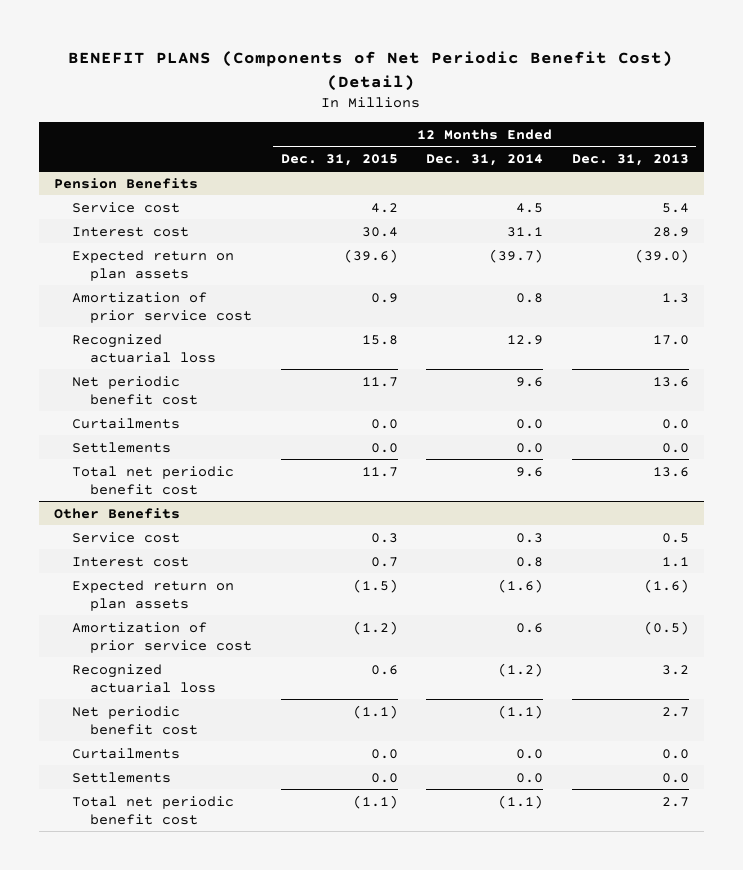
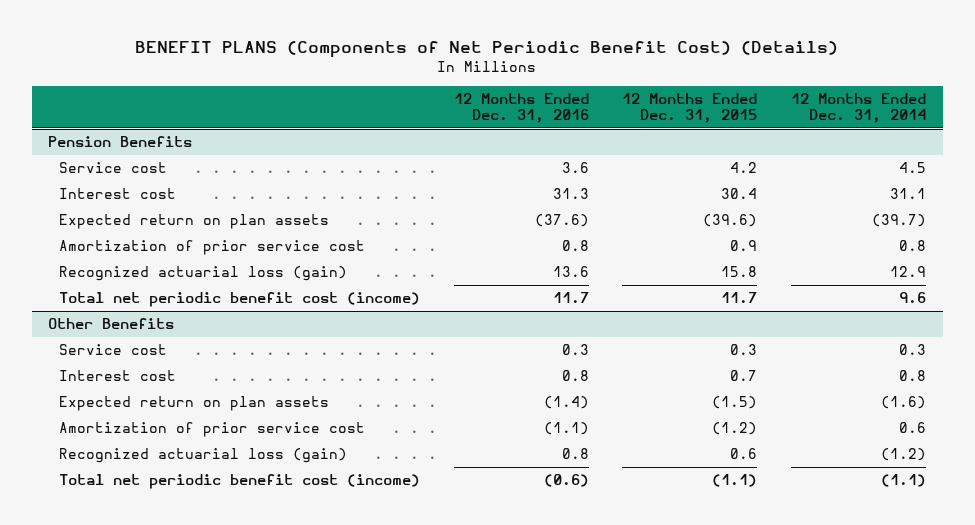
- BENEFIT PLANS (Components of Net Periodic Benefit Cost) (Detail)
+ BENEFIT PLANS (Components of Net Periodic Benefit Cost) (Details)
- | 12 Months Ended Dec. 31, 2015 | 12 Months Ended Dec. 31, 2014 | 12 Months Ended Dec. 31, 2013
+ | 12 Months Ended Dec. 31, 2016 | 12 Months Ended Dec. 31, 2015 | 12 Months Ended Dec. 31, 2014
@ Pension Benefits
- Recognized actuarial loss | 15.8 | 12.9 | 17.0
- Net periodic benefit cost | 11.7 | 9.6 | 13.6
- Curtailments | 0.0 | 0.0 | 0.0
- Settlements | 0.0 | 0.0 | 0.0
- Total net periodic benefit cost | 11.7 | 9.6 | 13.6
+ Recognized actuarial loss (gain) | 13.6 | 15.8 | 12.9
+ Total net periodic benefit cost (income) | 11.7 | 11.7 | 9.6
@ Other Benefits
- Recognized actuarial loss | 0.6 | (1.2) | 3.2
- Net periodic benefit cost | (1.1) | (1.1) | 2.7
- Curtailments | 0.0 | 0.0 | 0.0
- Settlements | 0.0 | 0.0 | 0.0
- Total net periodic benefit cost | (1.1) | (1.1) | 2.7
+ Recognized actuarial loss (gain) | 0.8 | 0.6 | (1.2)
+ Total net periodic benefit cost (income) | (0.6) | (1.1) | (1.1)

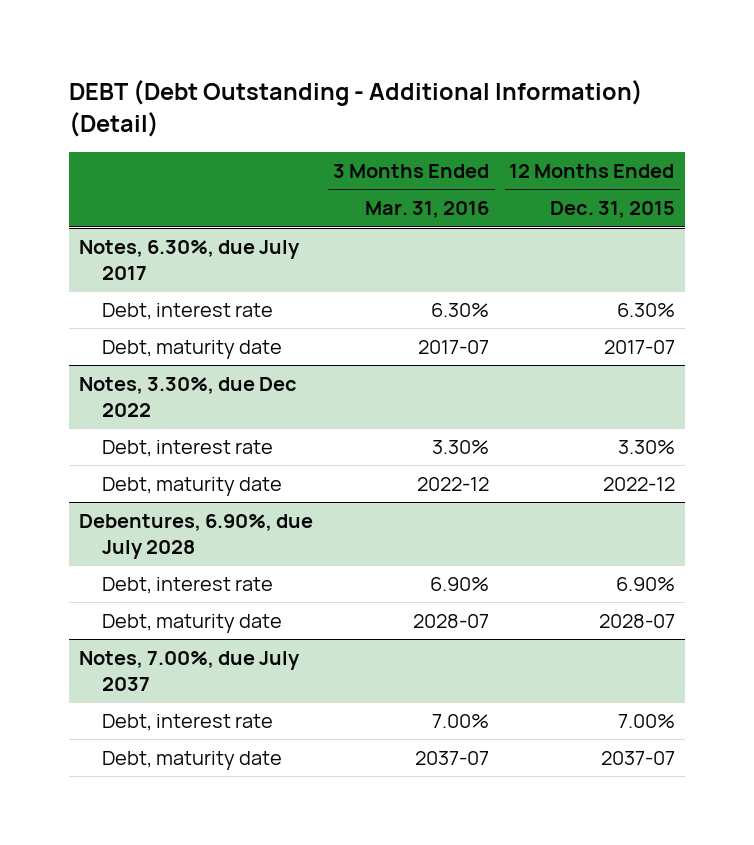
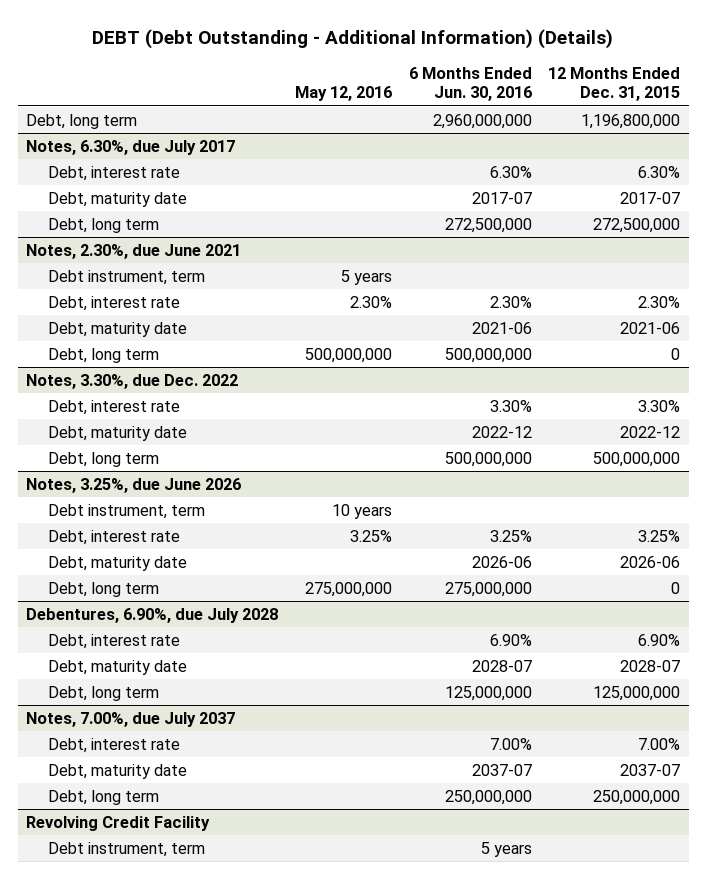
- DEBT (Debt Outstanding - Additional Information) (Detail)
+ DEBT (Debt Outstanding - Additional Information) (Details)
- | 3 Months Ended Mar. 31, 2016 | 12 Months Ended Dec. 31, 2015
+ | May 12, 2016 | 6 Months Ended Jun. 30, 2016 | 12 Months Ended Dec. 31, 2015
+ Debt, long term | | 2,960,000,000 | 1,196,800,000
- Notes, 3.30%, due Dec 2022
@ Notes, 6.30%, due July 2017
+ Debt, long term | | 272,500,000 | 272,500,000
+ Notes, 2.30%, due June 2021
+ Debt instrument, term | 5 years | |
+ Debt, interest rate | 2.30% | 2.30% | 2.30%
+ Debt, maturity date | | 2021-06 | 2021-06
+ Debt, long term | 500,000,000 | 500,000,000 | 0
+ Notes, 3.30%, due Dec. 2022
+ Debt, long term | | 500,000,000 | 500,000,000
+ Notes, 3.25%, due June 2026
+ Debt instrument, term | 10 years | |
+ Debt, interest rate | 3.25% | 3.25% | 3.25%
+ Debt, maturity date | | 2026-06 | 2026-06
+ Debt, long term | 275,000,000 | 275,000,000 | 0
@ Debentures, 6.90%, due July 2028
+ Debt, long term | | 125,000,000 | 125,000,000
@ Notes, 7.00%, due July 2037
+ Debt, long term | | 250,000,000 | 250,000,000
+ Revolving Credit Facility
+ Debt instrument, term | | 5 years |

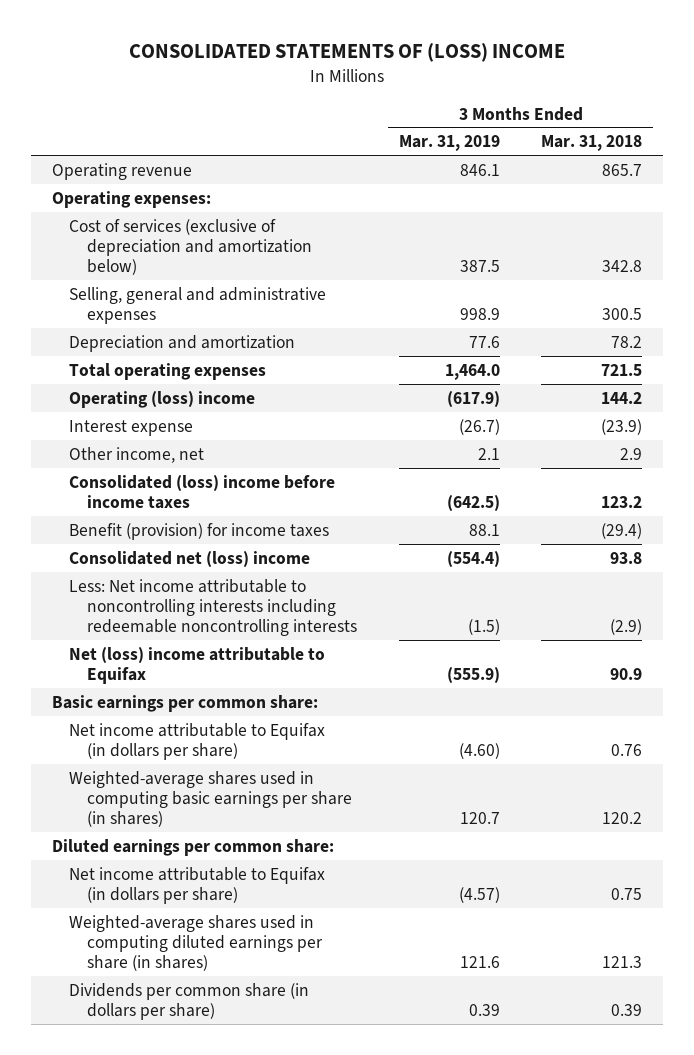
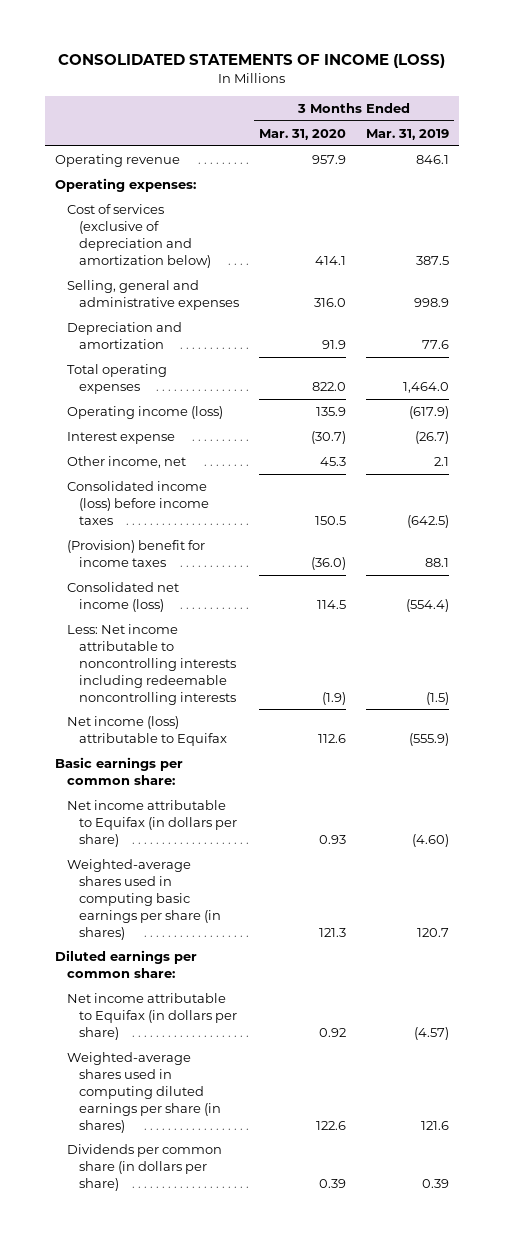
- CONSOLIDATED STATEMENTS OF (LOSS) INCOME
+ CONSOLIDATED STATEMENTS OF INCOME (LOSS)
- | 3 Months Ended Mar. 31, 2019 | 3 Months Ended Mar. 31, 2018
+ | 3 Months Ended Mar. 31, 2020 | 3 Months Ended Mar. 31, 2019
- Operating (loss) income | (617.9) | 144.2
+ Operating income (loss) | 135.9 | (617.9)
- Consolidated (loss) income before income taxes | (642.5) | 123.2
- Benefit (provision) for income taxes | 88.1 | (29.4)
- Consolidated net (loss) income | (554.4) | 93.8
+ Consolidated income (loss) before income taxes | 150.5 | (642.5)
+ (Provision) benefit for income taxes | (36.0) | 88.1
+ Consolidated net income (loss) | 114.5 | (554.4)
- Net (loss) income attributable to Equifax | (555.9) | 90.9
+ Net income (loss) attributable to Equifax | 112.6 | (555.9)

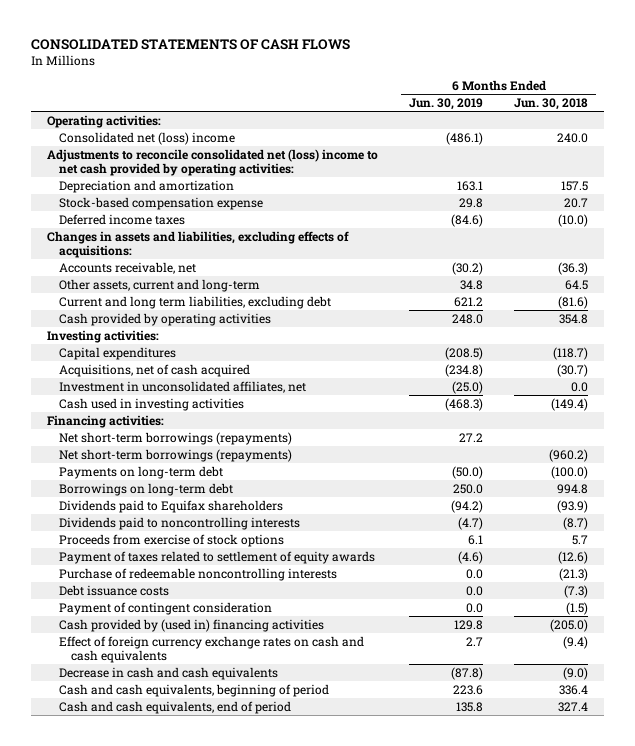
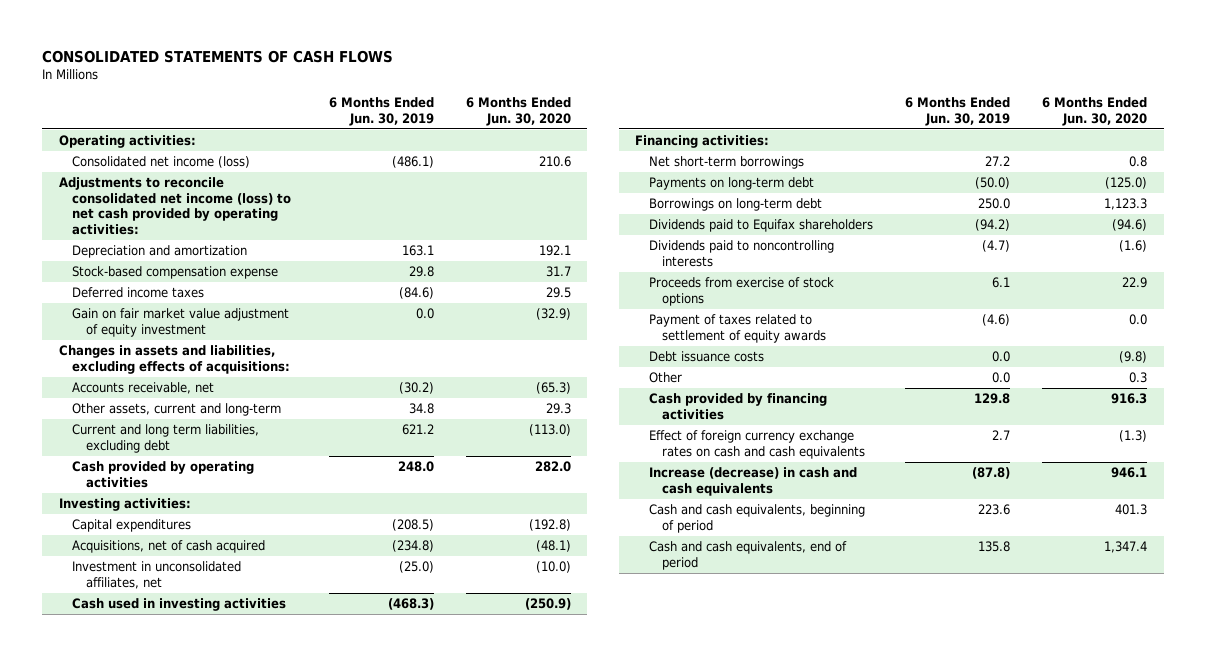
- | 6 Months Ended Jun. 30, 2019 | 6 Months Ended Jun. 30, 2018
+ | 6 Months Ended Jun. 30, 2019 | 6 Months Ended Jun. 30, 2020
- Consolidated net (loss) income | (486.1) | 240.0
- Adjustments to reconcile consolidated net (loss) income to net cash provided by operating activities:
+ Consolidated net income (loss) | (486.1) | 210.6
+ Adjustments to reconcile consolidated net income (loss) to net cash provided by operating activities:
+ Gain on fair market value adjustment of equity investment | 0.0 | (32.9)
- Net short-term borrowings (repayments) | 27.2 |
- Net short-term borrowings (repayments) | | (960.2)
+ Net short-term borrowings | 27.2 | 0.8
- Purchase of redeemable noncontrolling interests | 0.0 | (21.3)
- Payment of contingent consideration | 0.0 | (1.5)
- Cash provided by (used in) financing activities | 129.8 | (205.0)
+ Other | 0.0 | 0.3
+ Cash provided by financing activities | 129.8 | 916.3
- Decrease in cash and cash equivalents | (87.8) | (9.0)
+ Increase (decrease) in cash and cash equivalents | (87.8) | 946.1

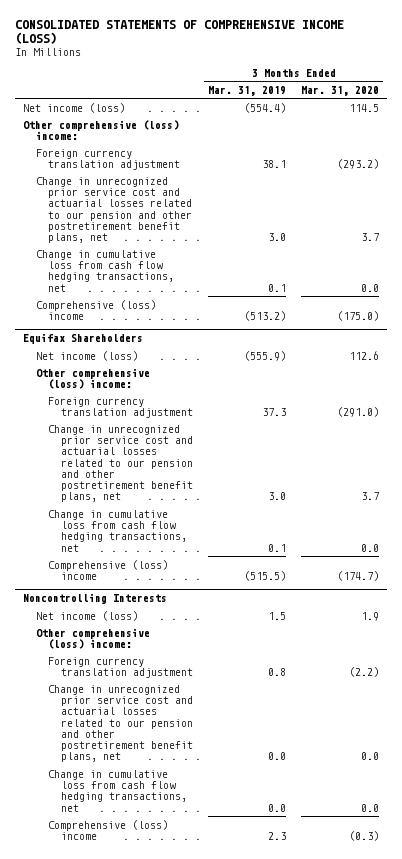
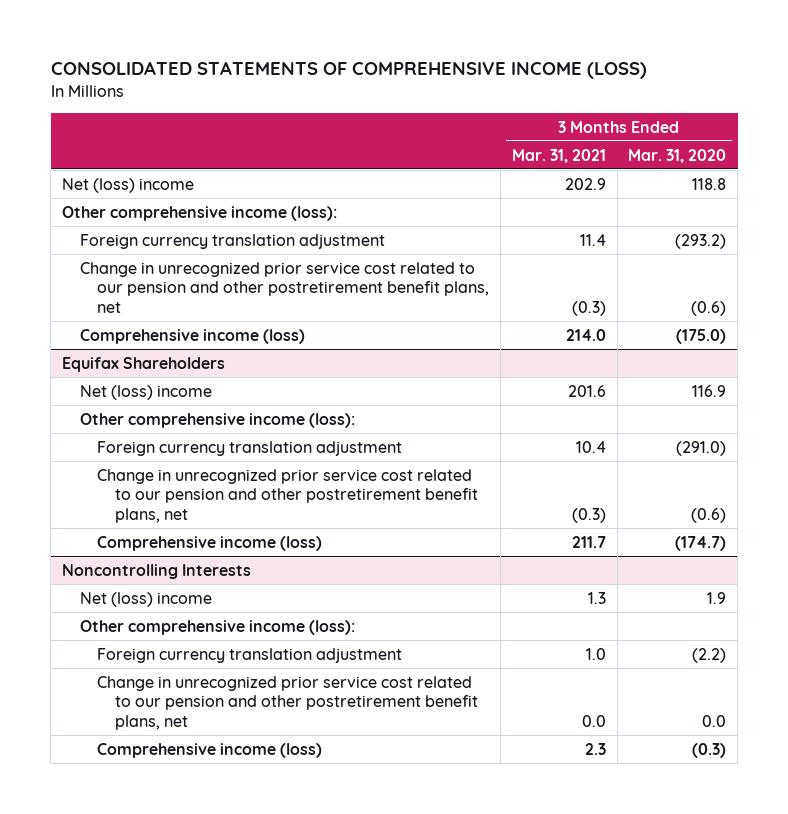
- | 3 Months Ended Mar. 31, 2019 | 3 Months Ended Mar. 31, 2020
+ | 3 Months Ended Mar. 31, 2021 | 3 Months Ended Mar. 31, 2020
- Net income (loss) | (554.4) | 114.5
- Other comprehensive (loss) income:
+ Net (loss) income | 202.9 | 118.8
+ Other comprehensive income (loss):
- Change in unrecognized prior service cost and actuarial losses related to our pension and other postretirement benefit plans, net | 3.0 | 3.7
- Change in cumulative loss from cash flow hedging transactions, net | 0.1 | 0.0
- Comprehensive (loss) income | (513.2) | (175.0)
+ Change in unrecognized prior service cost related to our pension and other postretirement benefit plans, net | (0.3) | (0.6)
+ Comprehensive income (loss) | 214.0 | (175.0)
@ Equifax Shareholders
- Net income (loss) | (555.9) | 112.6
- Other comprehensive (loss) income:
+ Net (loss) income | 201.6 | 116.9
+ Other comprehensive income (loss):
- Change in unrecognized prior service cost and actuarial losses related to our pension and other postretirement benefit plans, net | 3.0 | 3.7
- Change in cumulative loss from cash flow hedging transactions, net | 0.1 | 0.0
- Comprehensive (loss) income | (515.5) | (174.7)
+ Change in unrecognized prior service cost related to our pension and other postretirement benefit plans, net | (0.3) | (0.6)
+ Comprehensive income (loss) | 211.7 | (174.7)
@ Noncontrolling Interests
- Net income (loss) | 1.5 | 1.9
- Other comprehensive (loss) income:
+ Net (loss) income | 1.3 | 1.9
+ Other comprehensive income (loss):
- Change in unrecognized prior service cost and actuarial losses related to our pension and other postretirement benefit plans, net | 0.0 | 0.0
- Change in cumulative loss from cash flow hedging transactions, net | 0.0 | 0.0
- Comprehensive (loss) income | 2.3 | (0.3)
+ Change in unrecognized prior service cost related to our pension and other postretirement benefit plans, net | 0.0 | 0.0
+ Comprehensive income (loss) | 2.3 | (0.3)

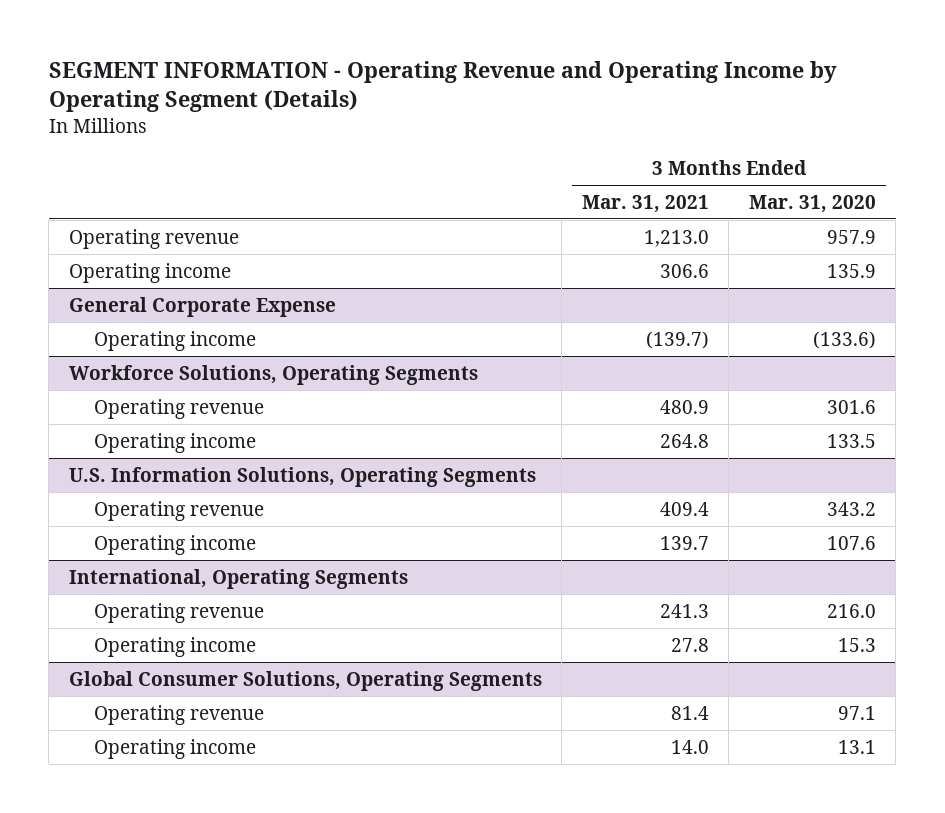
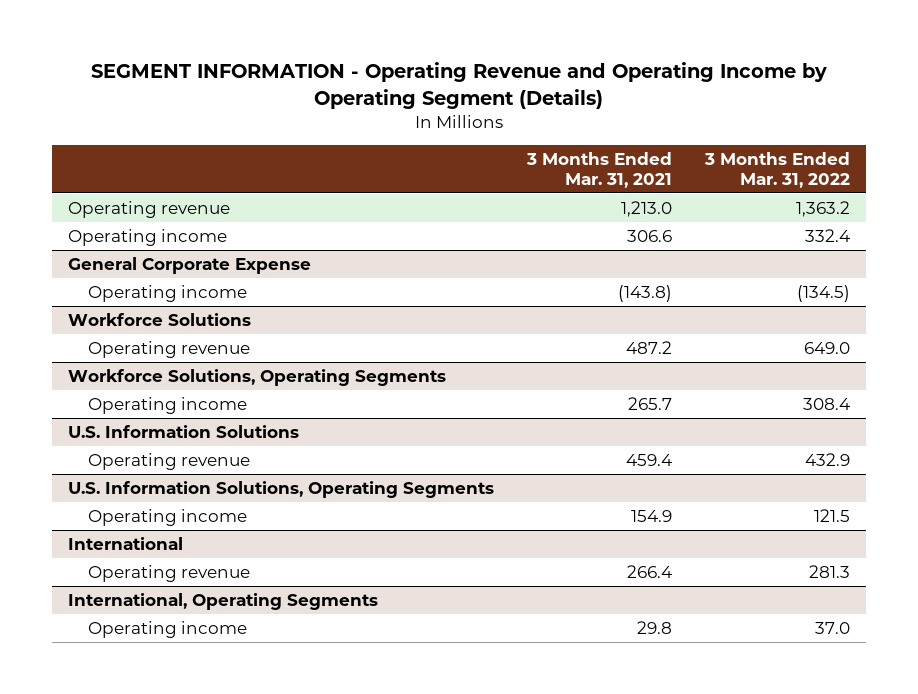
- | 3 Months Ended Mar. 31, 2021 | 3 Months Ended Mar. 31, 2020
+ | 3 Months Ended Mar. 31, 2021 | 3 Months Ended Mar. 31, 2022
@ General Corporate Expense
- Operating income | (139.7) | (133.6)
+ Operating income | (143.8) | (134.5)
+ Workforce Solutions
+ Operating revenue | 487.2 | 649.0
@ Workforce Solutions, Operating Segments
- Operating revenue | 480.9 | 301.6
- Operating income | 264.8 | 133.5
+ Operating income | 265.7 | 308.4
+ U.S. Information Solutions
+ Operating revenue | 459.4 | 432.9
@ U.S. Information Solutions, Operating Segments
- Operating revenue | 409.4 | 343.2
- Operating income | 139.7 | 107.6
+ Operating income | 154.9 | 121.5
+ International
+ Operating revenue | 266.4 | 281.3
@ International, Operating Segments
- Operating revenue | 241.3 | 216.0
- Operating income | 27.8 | 15.3
- Global Consumer Solutions, Operating Segments
- Operating revenue | 81.4 | 97.1
- Operating income | 14.0 | 13.1
@ International, Operating Segments
+ Operating income | 29.8 | 37.0

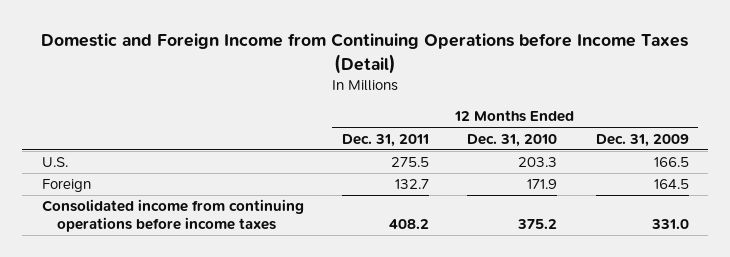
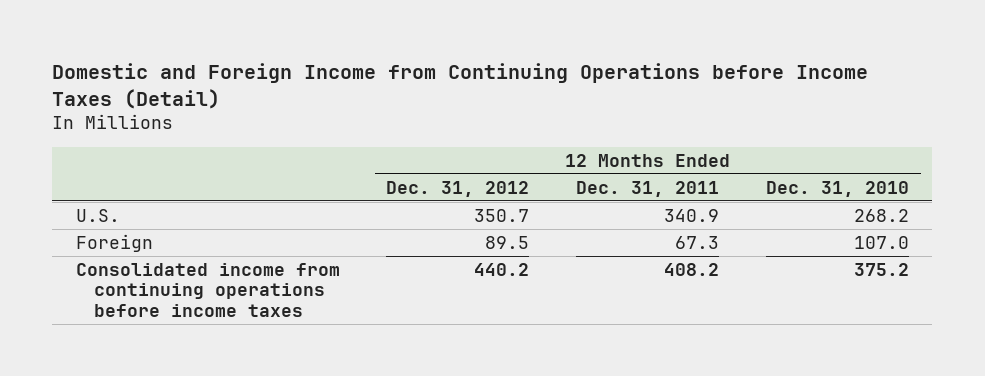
- | 12 Months Ended Dec. 31, 2011 | 12 Months Ended Dec. 31, 2010 | 12 Months Ended Dec. 31, 2009
+ | 12 Months Ended Dec. 31, 2012 | 12 Months Ended Dec. 31, 2011 | 12 Months Ended Dec. 31, 2010
- U.S. | 275.5 | 203.3 | 166.5
- Foreign | 132.7 | 171.9 | 164.5
+ U.S. | 350.7 | 340.9 | 268.2
+ Foreign | 89.5 | 67.3 | 107.0

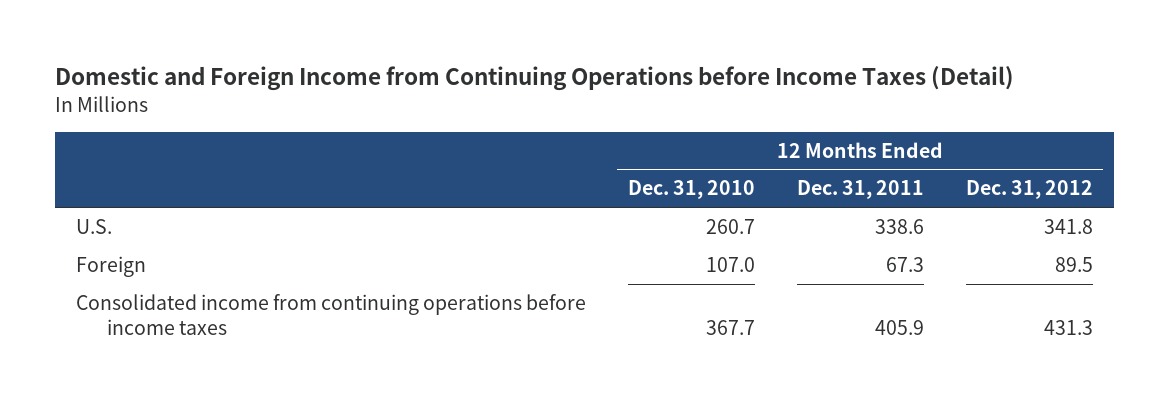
- | 12 Months Ended Dec. 31, 2012 | 12 Months Ended Dec. 31, 2011 | 12 Months Ended Dec. 31, 2010
+ | 12 Months Ended Dec. 31, 2010 | 12 Months Ended Dec. 31, 2011 | 12 Months Ended Dec. 31, 2012
- U.S. | 350.7 | 340.9 | 268.2
+ U.S. | 260.7 | 338.6 | 341.8
- Consolidated income from continuing operations before income taxes | 440.2 | 408.2 | 375.2
+ Consolidated income from continuing operations before income taxes | 367.7 | 405.9 | 431.3

